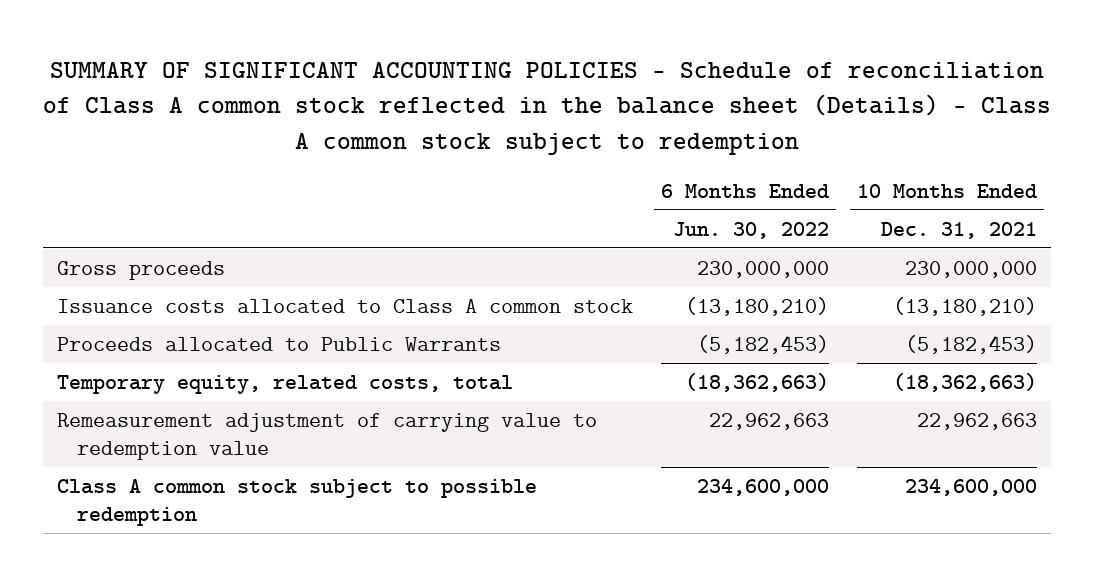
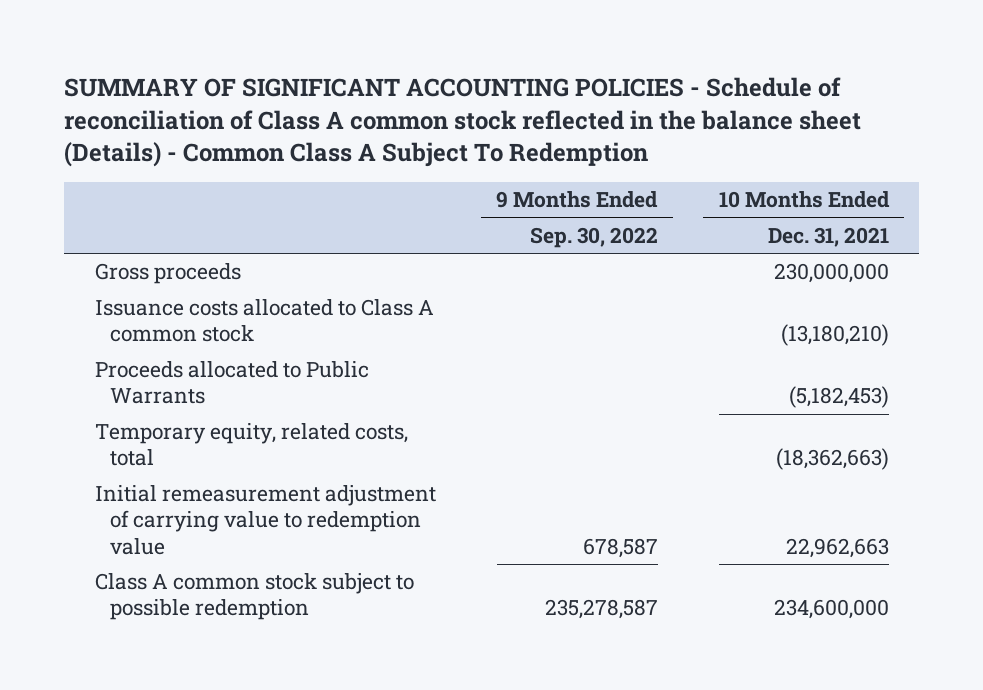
- SUMMARY OF SIGNIFICANT ACCOUNTING POLICIES - Schedule of reconciliation of Class A common stock reflected in the balance sheet (Details) - Class A common stock subject to redemption
+ SUMMARY OF SIGNIFICANT ACCOUNTING POLICIES - Schedule of reconciliation of Class A common stock reflected in the balance sheet (Details) - Common Class A Subject To Redemption
- | 6 Months Ended Jun. 30, 2022 | 10 Months Ended Dec. 31, 2021
+ | 9 Months Ended Sep. 30, 2022 | 10 Months Ended Dec. 31, 2021
- Remeasurement adjustment of carrying value to redemption value | 22,962,663 | 22,962,663
+ Initial remeasurement adjustment of carrying value to redemption value | 678,587 | 22,962,663

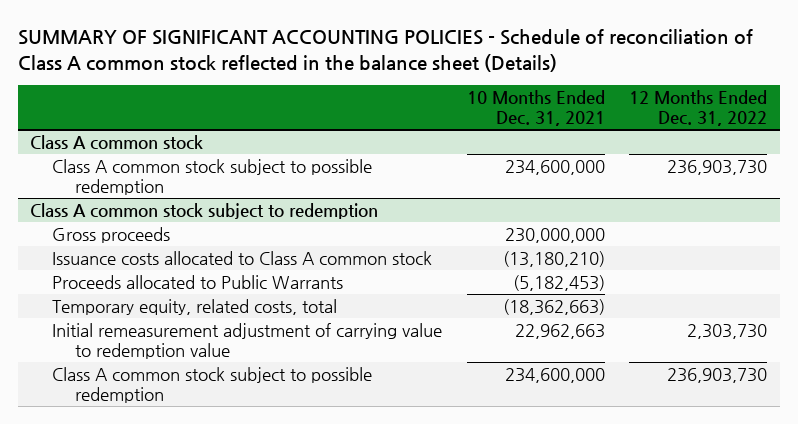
- SUMMARY OF SIGNIFICANT ACCOUNTING POLICIES - Schedule of reconciliation of Class A common stock reflected in the balance sheet (Details) - Common Class A Subject To Redemption
+ SUMMARY OF SIGNIFICANT ACCOUNTING POLICIES - Schedule of reconciliation of Class A common stock reflected in the balance sheet (Details)
- | 9 Months Ended Sep. 30, 2022 | 10 Months Ended Dec. 31, 2021
+ | 10 Months Ended Dec. 31, 2021 | 12 Months Ended Dec. 31, 2022
+ Class A common stock
+ Class A common stock subject to possible redemption | 234,600,000 | 236,903,730
+ Class A common stock subject to redemption

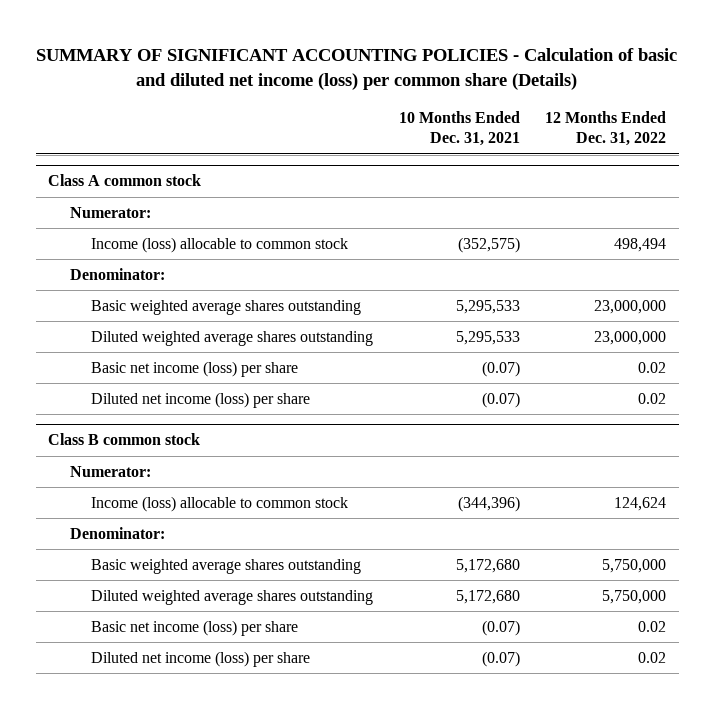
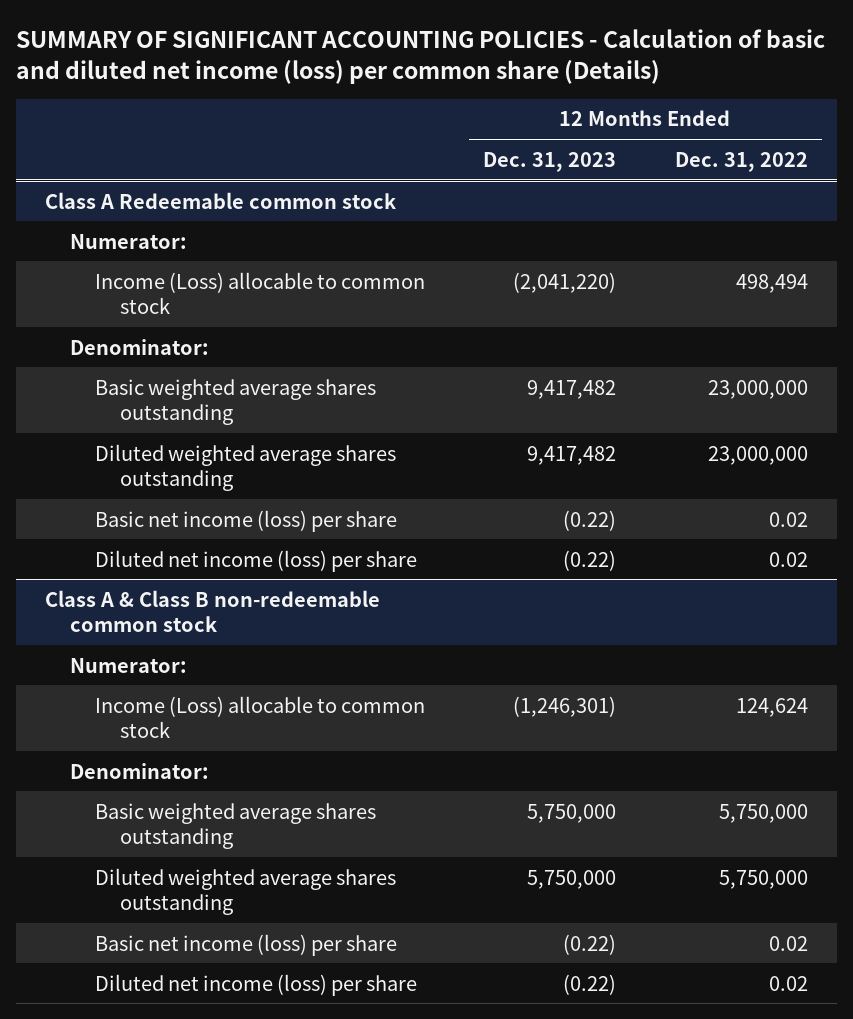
- | 10 Months Ended Dec. 31, 2021 | 12 Months Ended Dec. 31, 2022
+ | 12 Months Ended Dec. 31, 2023 | 12 Months Ended Dec. 31, 2022
- Class A common stock
+ Class A Redeemable common stock
- Income (loss) allocable to common stock | (352,575) | 498,494
+ Income (Loss) allocable to common stock | (2,041,220) | 498,494
- Class B common stock
+ Class A & Class B non-redeemable common stock
- Income (loss) allocable to common stock | (344,396) | 124,624
+ Income (Loss) allocable to common stock | (1,246,301) | 124,624

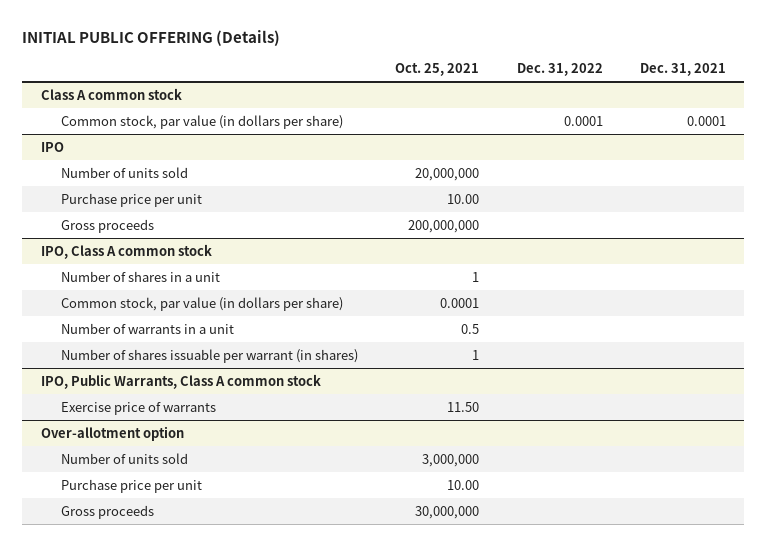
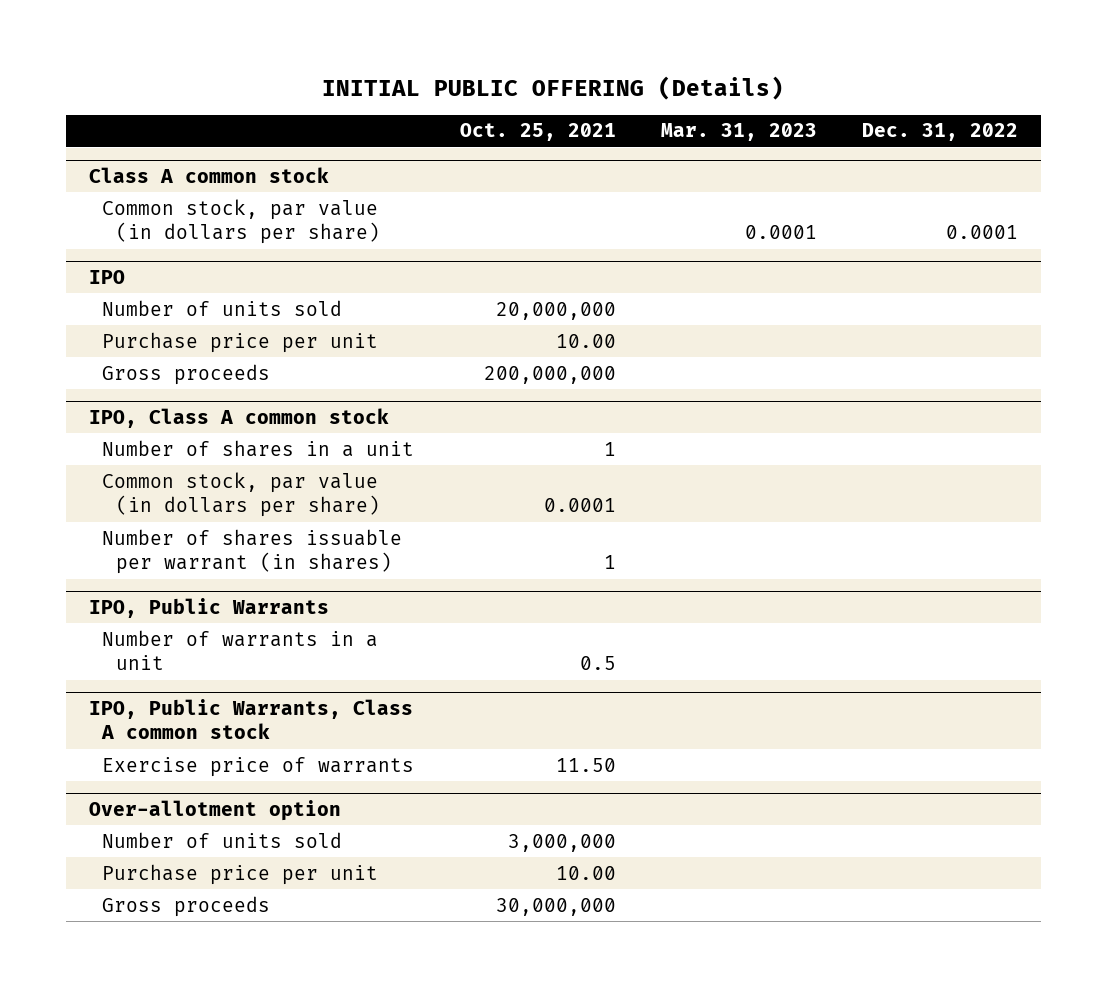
- | Oct. 25, 2021 | Dec. 31, 2022 | Dec. 31, 2021
+ | Oct. 25, 2021 | Mar. 31, 2023 | Dec. 31, 2022
@ IPO, Class A common stock
- Number of warrants in a unit | 0.5 | |
+ IPO, Public Warrants
+ Number of warrants in a unit | 0.5 | |

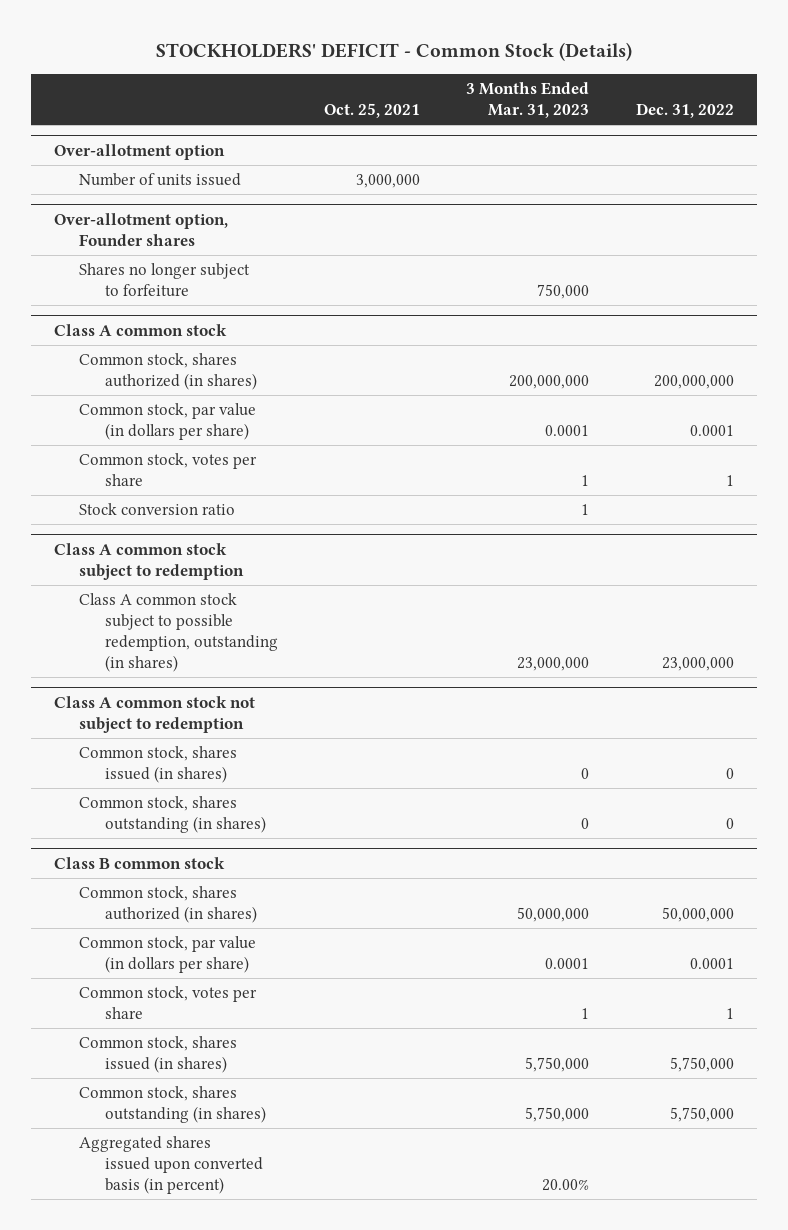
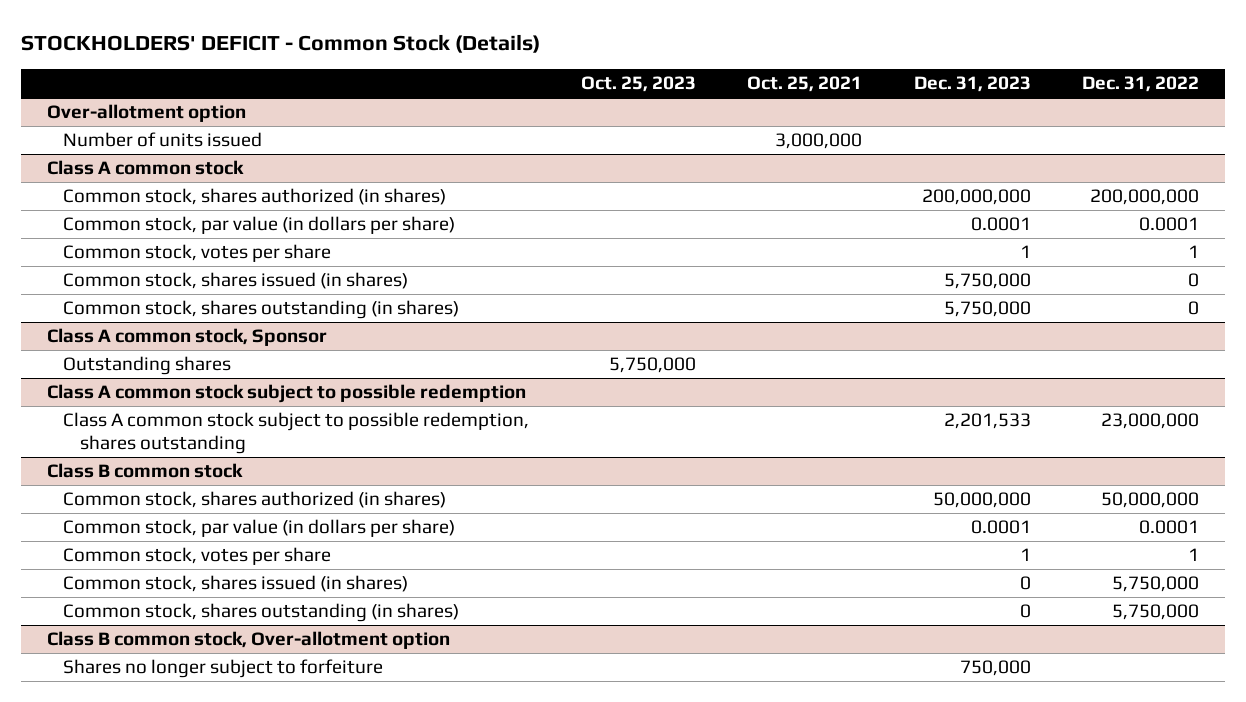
- | Oct. 25, 2021 | 3 Months Ended Mar. 31, 2023 | Dec. 31, 2022
+ | Oct. 25, 2023 | Oct. 25, 2021 | Dec. 31, 2023 | Dec. 31, 2022
- Over-allotment option, Founder shares
- Shares no longer subject to forfeiture | | 750,000 |
@ Class A common stock
- Stock conversion ratio | | 1 |
- Class A common stock subject to redemption
- Class A common stock subject to possible redemption, outstanding (in shares) | | 23,000,000 | 23,000,000
- Class A common stock not subject to redemption
+ Class A common stock, Sponsor
+ Outstanding shares | 5,750,000 | | |
+ Class A common stock subject to possible redemption
+ Class A common stock subject to possible redemption, shares outstanding | | | 2,201,533 | 23,000,000
@ Class B common stock
- Aggregated shares issued upon converted basis (in percent) | | 20.00% |
+ Class B common stock, Over-allotment option
+ Shares no longer subject to forfeiture | | | 750,000 |

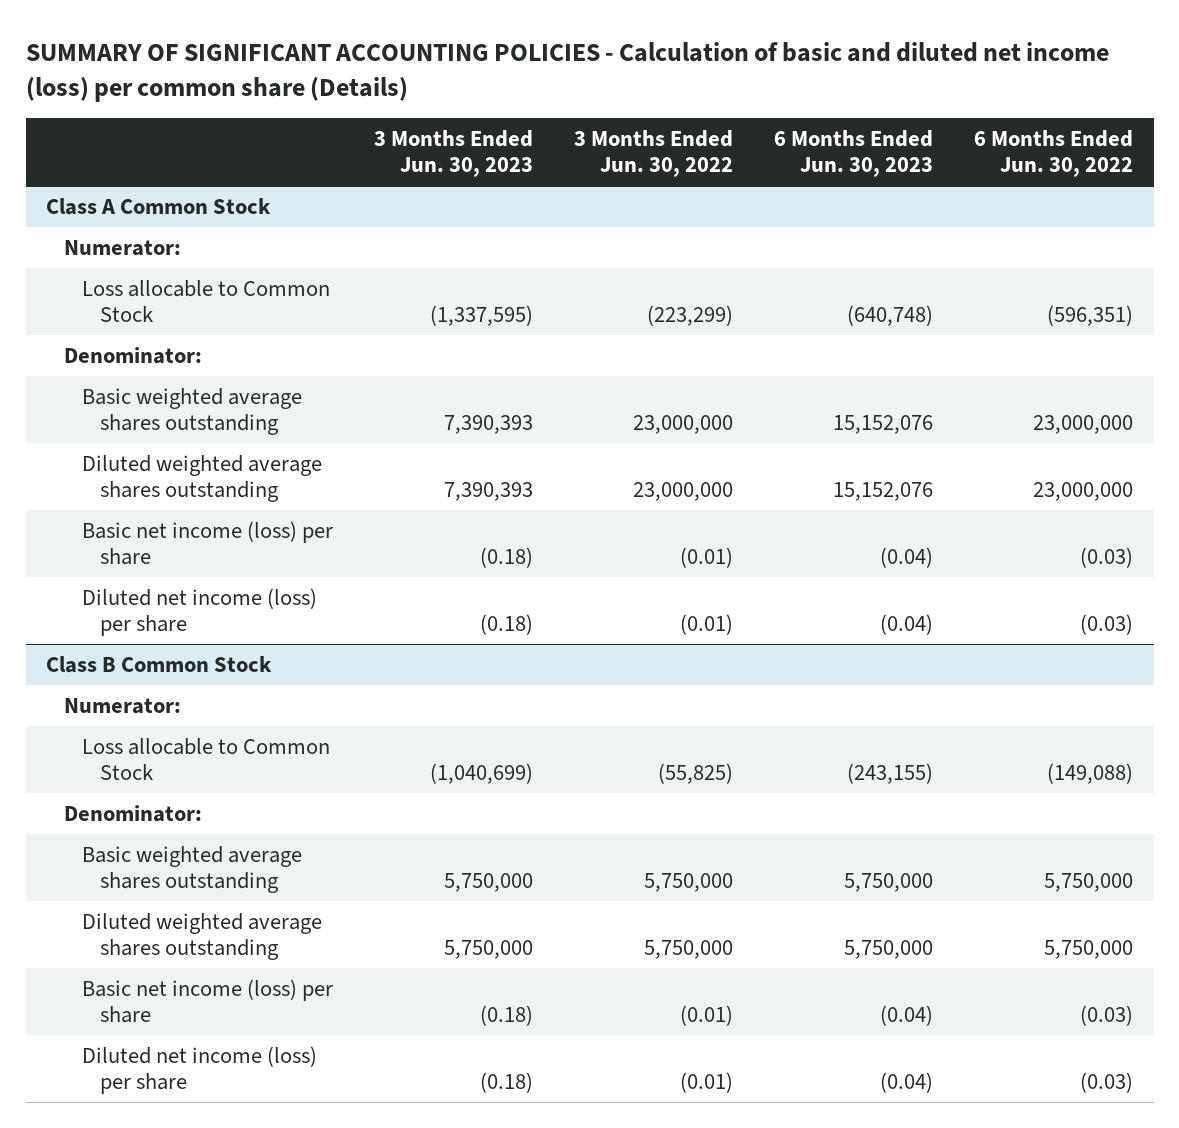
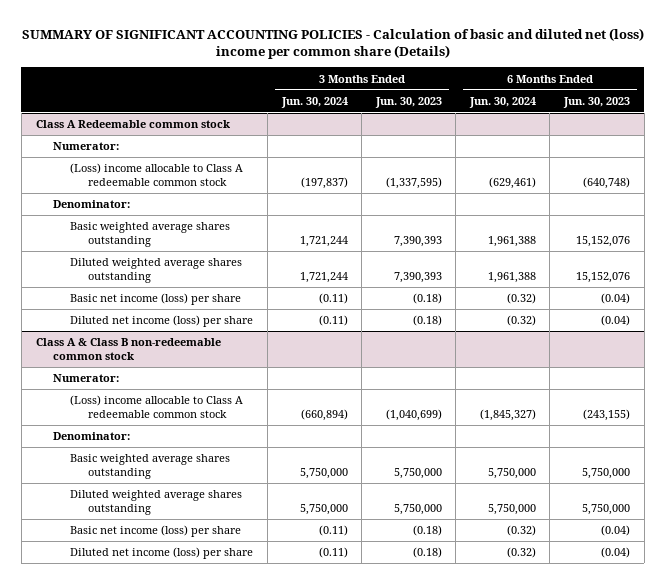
- SUMMARY OF SIGNIFICANT ACCOUNTING POLICIES - Calculation of basic and diluted net income (loss) per common share (Details)
+ SUMMARY OF SIGNIFICANT ACCOUNTING POLICIES - Calculation of basic and diluted net (loss) income per common share (Details)
- | 3 Months Ended Jun. 30, 2023 | 3 Months Ended Jun. 30, 2022 | 6 Months Ended Jun. 30, 2023 | 6 Months Ended Jun. 30, 2022
+ | 3 Months Ended Jun. 30, 2024 | 3 Months Ended Jun. 30, 2023 | 6 Months Ended Jun. 30, 2024 | 6 Months Ended Jun. 30, 2023
- Class A Common Stock
+ Class A Redeemable common stock
- Loss allocable to Common Stock | (1,337,595) | (223,299) | (640,748) | (596,351)
+ (Loss) income allocable to Class A redeemable common stock | (197,837) | (1,337,595) | (629,461) | (640,748)
- Class B Common Stock
+ Class A & Class B non-redeemable common stock
- Loss allocable to Common Stock | (1,040,699) | (55,825) | (243,155) | (149,088)
+ (Loss) income allocable to Class A redeemable common stock | (660,894) | (1,040,699) | (1,845,327) | (243,155)

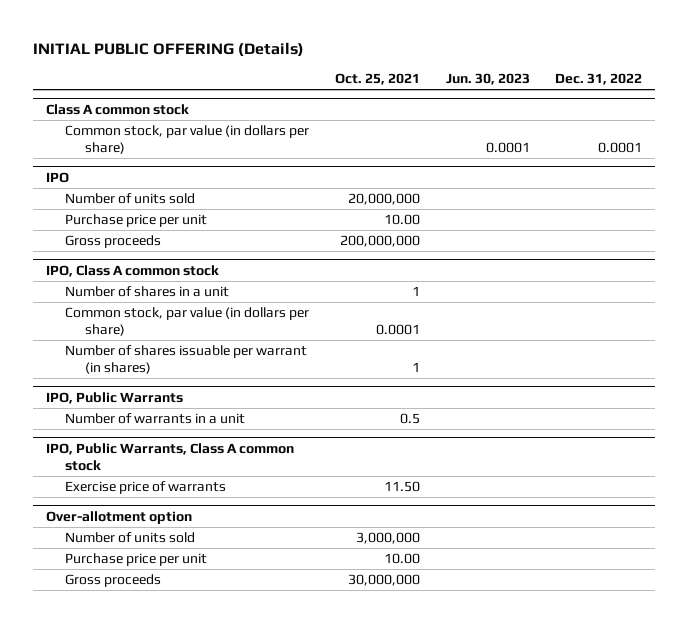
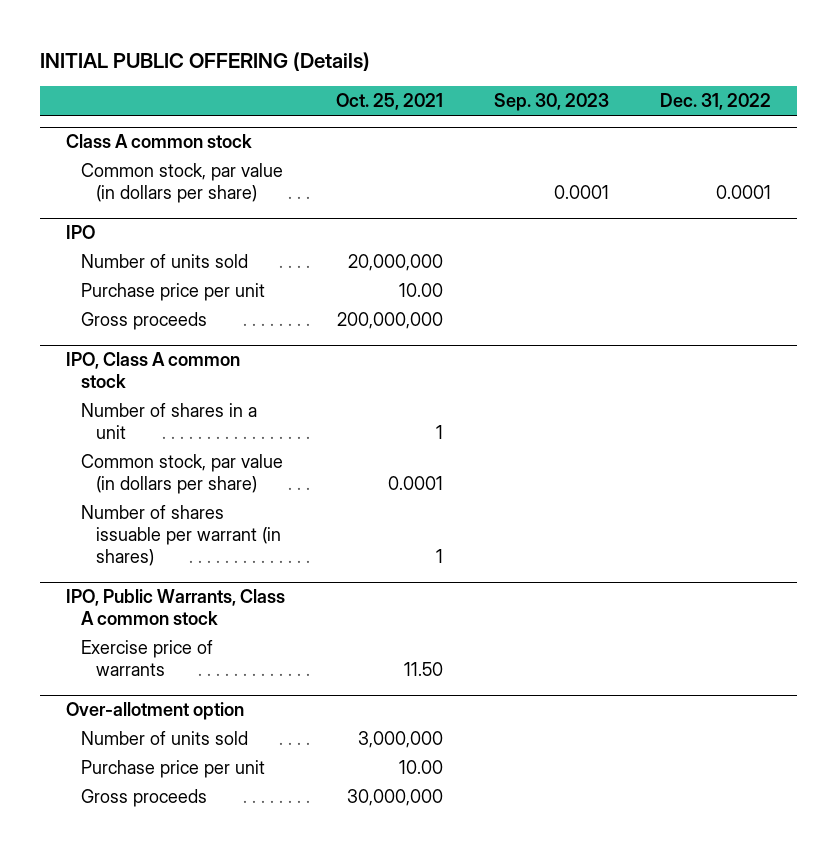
- | Oct. 25, 2021 | Jun. 30, 2023 | Dec. 31, 2022
+ | Oct. 25, 2021 | Sep. 30, 2023 | Dec. 31, 2022
- IPO, Public Warrants
- Number of warrants in a unit | 0.5 | |

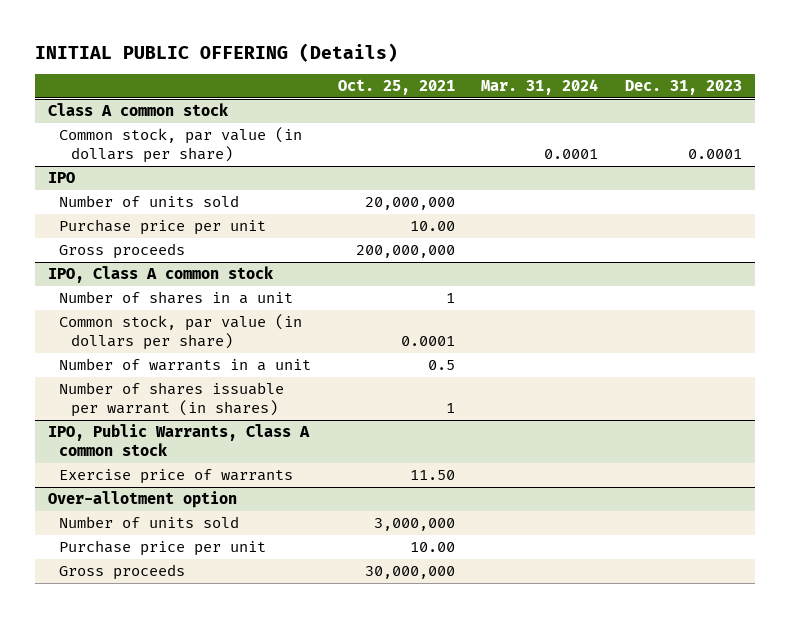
- | Oct. 25, 2021 | Sep. 30, 2023 | Dec. 31, 2022
+ | Oct. 25, 2021 | Mar. 31, 2024 | Dec. 31, 2023
@ IPO, Class A common stock
+ Number of warrants in a unit | 0.5 | |

